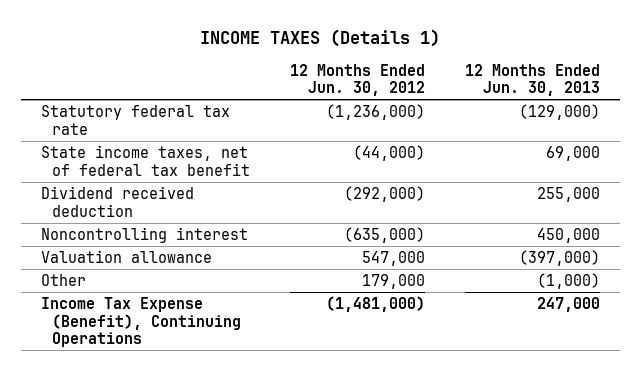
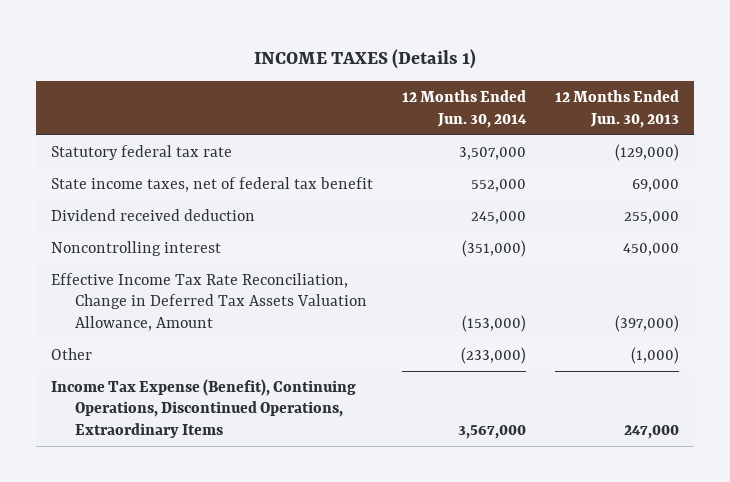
- | 12 Months Ended Jun. 30, 2012 | 12 Months Ended Jun. 30, 2013
+ | 12 Months Ended Jun. 30, 2014 | 12 Months Ended Jun. 30, 2013
- Valuation allowance | 547,000 | (397,000)
+ Effective Income Tax Rate Reconciliation, Change in Deferred Tax Assets Valuation Allowance, Amount | (153,000) | (397,000)
- Income Tax Expense (Benefit), Continuing Operations | (1,481,000) | 247,000
+ Income Tax Expense (Benefit), Continuing Operations, Discontinued Operations, Extraordinary Items | 3,567,000 | 247,000

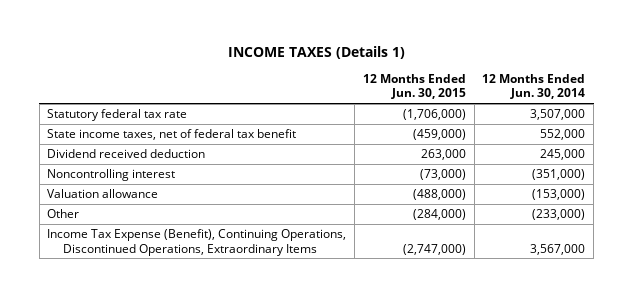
- | 12 Months Ended Jun. 30, 2014 | 12 Months Ended Jun. 30, 2013
+ | 12 Months Ended Jun. 30, 2015 | 12 Months Ended Jun. 30, 2014
- Effective Income Tax Rate Reconciliation, Change in Deferred Tax Assets Valuation Allowance, Amount | (153,000) | (397,000)
+ Valuation allowance | (488,000) | (153,000)

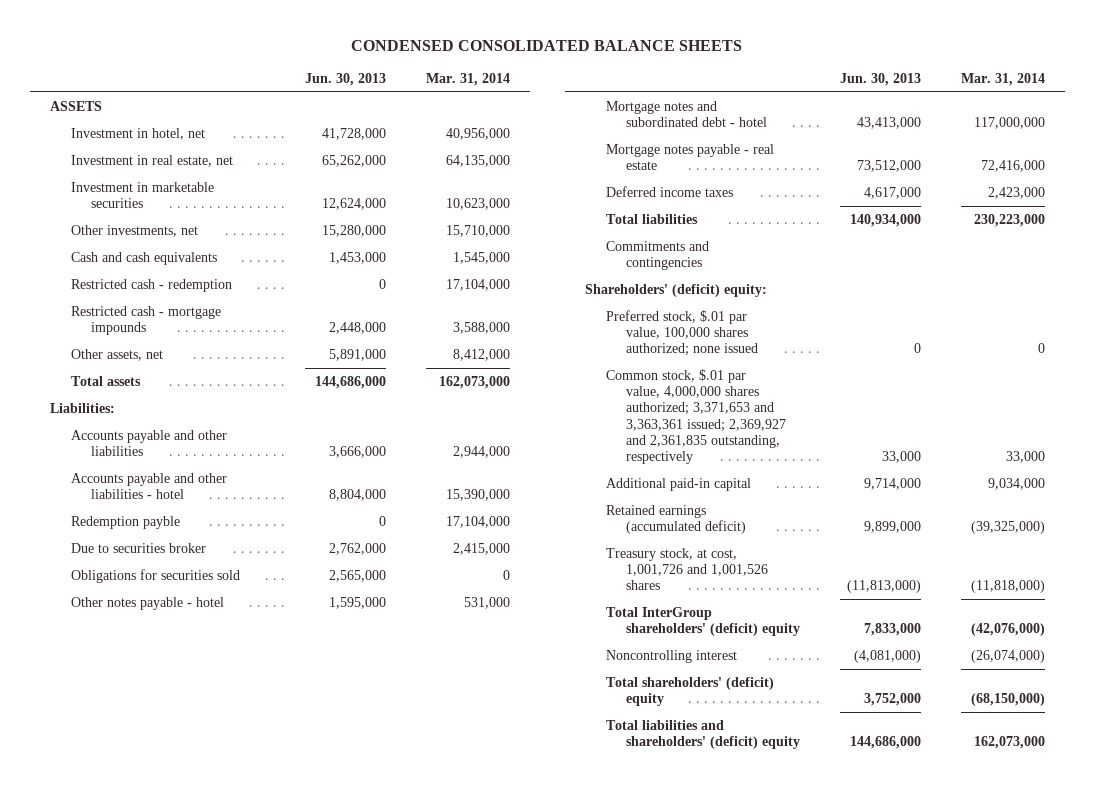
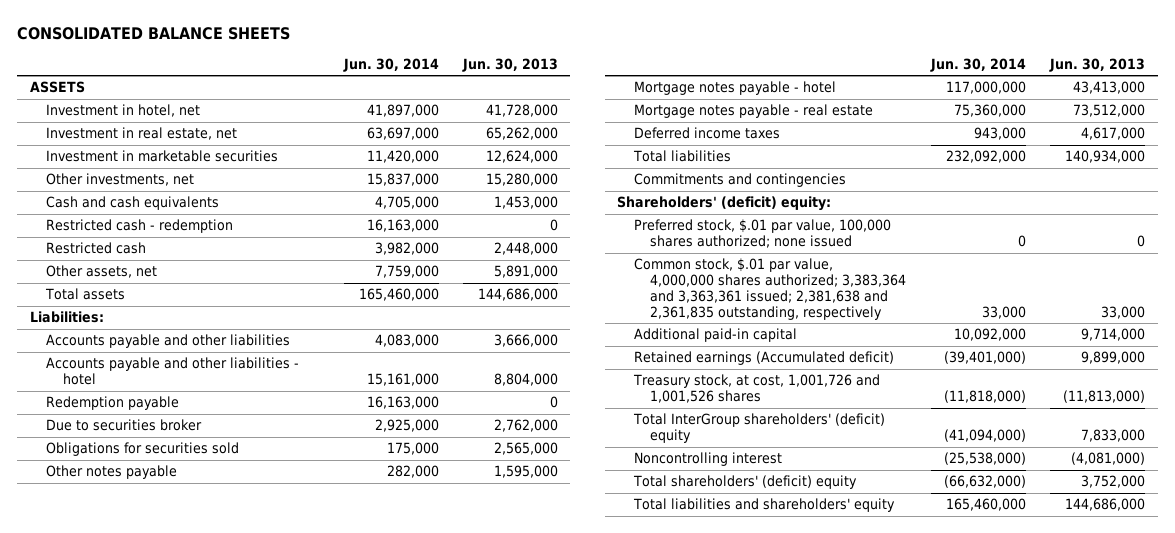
- CONDENSED CONSOLIDATED BALANCE SHEETS
+ CONSOLIDATED BALANCE SHEETS
- | Jun. 30, 2013 | Mar. 31, 2014
+ | Jun. 30, 2014 | Jun. 30, 2013
- Restricted cash - mortgage impounds | 2,448,000 | 3,588,000
+ Restricted cash | 3,982,000 | 2,448,000
- Redemption payble | 0 | 17,104,000
+ Redemption payable | 16,163,000 | 0
- Other notes payable - hotel | 1,595,000 | 531,000
- Mortgage notes and subordinated debt - hotel | 43,413,000 | 117,000,000
+ Other notes payable | 282,000 | 1,595,000
+ Mortgage notes payable - hotel | 117,000,000 | 43,413,000
- Common stock, $.01 par value, 4,000,000 shares authorized; 3,371,653 and 3,363,361 issued; 2,369,927 and 2,361,835 outstanding, respectively | 33,000 | 33,000
+ Common stock, $.01 par value, 4,000,000 shares authorized; 3,383,364 and 3,363,361 issued; 2,381,638 and 2,361,835 outstanding, respectively | 33,000 | 33,000
- Retained earnings (accumulated deficit) | 9,899,000 | (39,325,000)
+ Retained earnings (Accumulated deficit) | (39,401,000) | 9,899,000
- Total liabilities and shareholders' (deficit) equity | 144,686,000 | 162,073,000
+ Total liabilities and shareholders' equity | 165,460,000 | 144,686,000

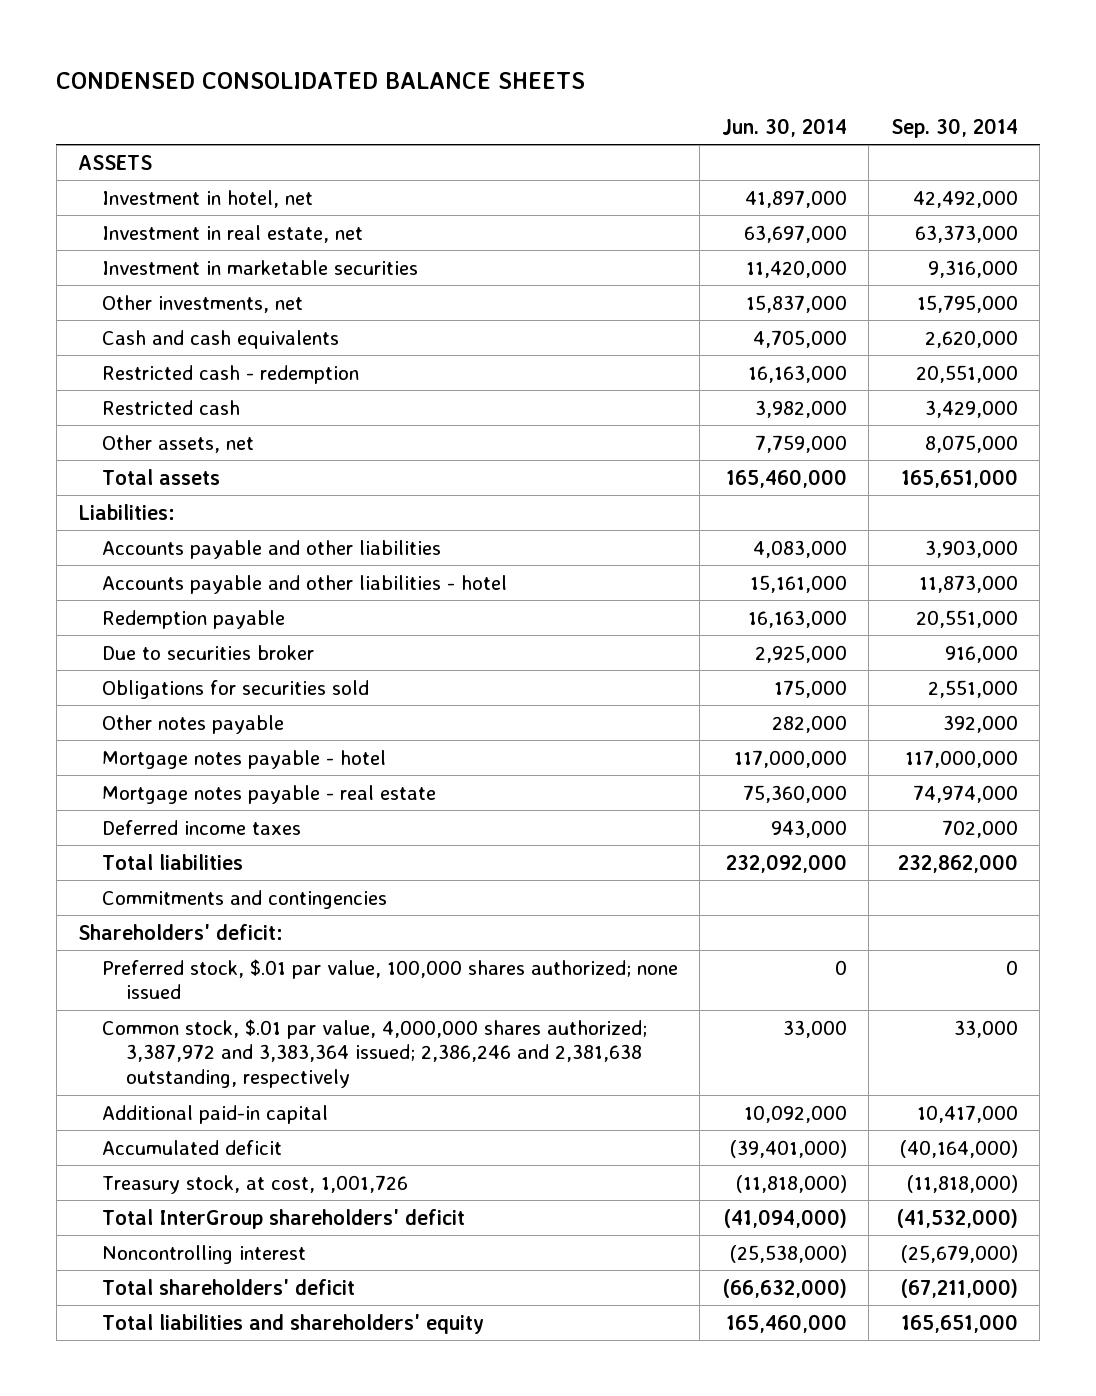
- CONSOLIDATED BALANCE SHEETS
+ CONDENSED CONSOLIDATED BALANCE SHEETS
- | Jun. 30, 2014 | Jun. 30, 2013
+ | Jun. 30, 2014 | Sep. 30, 2014
- Shareholders' (deficit) equity:
+ Shareholders' deficit:
- Common stock, $.01 par value, 4,000,000 shares authorized; 3,383,364 and 3,363,361 issued; 2,381,638 and 2,361,835 outstanding, respectively | 33,000 | 33,000
+ Common stock, $.01 par value, 4,000,000 shares authorized; 3,387,972 and 3,383,364 issued; 2,386,246 and 2,381,638 outstanding, respectively | 33,000 | 33,000
- Retained earnings (Accumulated deficit) | (39,401,000) | 9,899,000
- Treasury stock, at cost, 1,001,726 and 1,001,526 shares | (11,818,000) | (11,813,000)
- Total InterGroup shareholders' (deficit) equity | (41,094,000) | 7,833,000
+ Accumulated deficit | (39,401,000) | (40,164,000)
+ Treasury stock, at cost, 1,001,726 | (11,818,000) | (11,818,000)
+ Total InterGroup shareholders' deficit | (41,094,000) | (41,532,000)
- Total shareholders' (deficit) equity | (66,632,000) | 3,752,000
+ Total shareholders' deficit | (66,632,000) | (67,211,000)

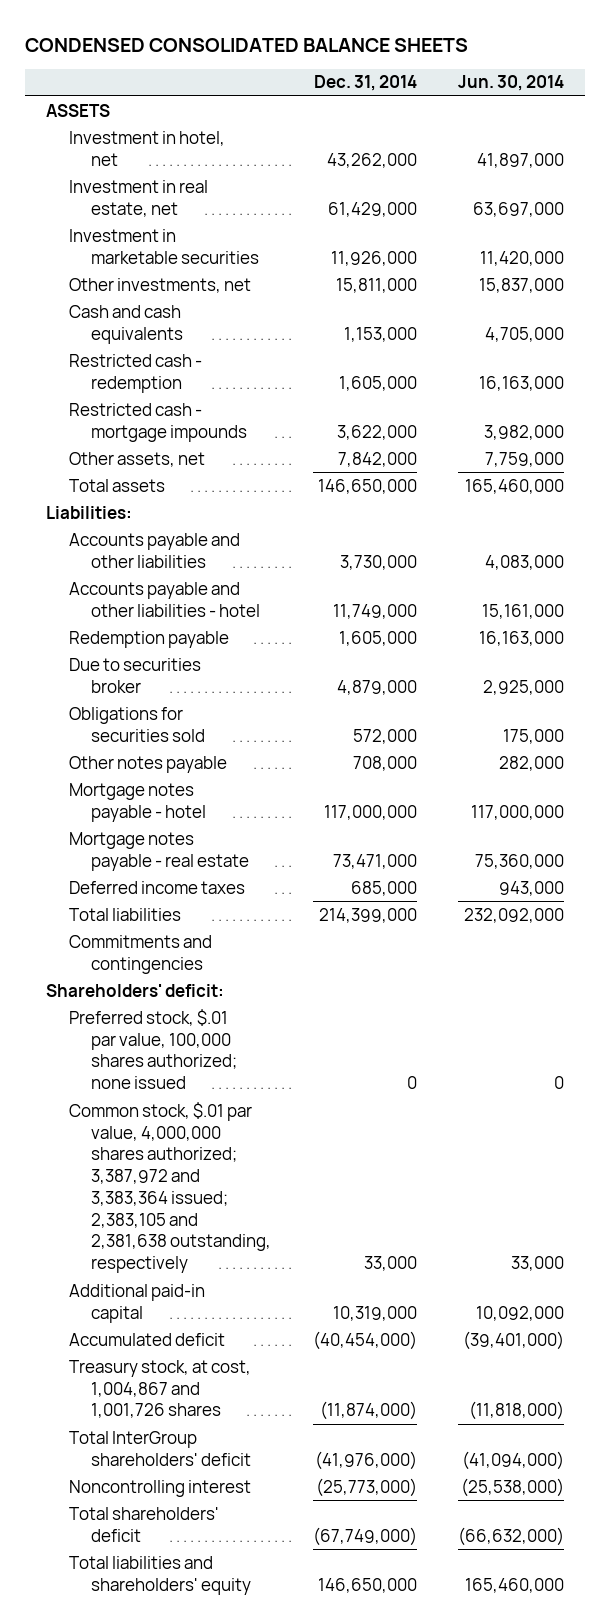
- | Jun. 30, 2014 | Sep. 30, 2014
+ | Dec. 31, 2014 | Jun. 30, 2014
- Restricted cash | 3,982,000 | 3,429,000
+ Restricted cash - mortgage impounds | 3,622,000 | 3,982,000
- Common stock, $.01 par value, 4,000,000 shares authorized; 3,387,972 and 3,383,364 issued; 2,386,246 and 2,381,638 outstanding, respectively | 33,000 | 33,000
+ Common stock, $.01 par value, 4,000,000 shares authorized; 3,387,972 and 3,383,364 issued; 2,383,105 and 2,381,638 outstanding, respectively | 33,000 | 33,000
- Treasury stock, at cost, 1,001,726 | (11,818,000) | (11,818,000)
+ Treasury stock, at cost, 1,004,867 and 1,001,726 shares | (11,874,000) | (11,818,000)

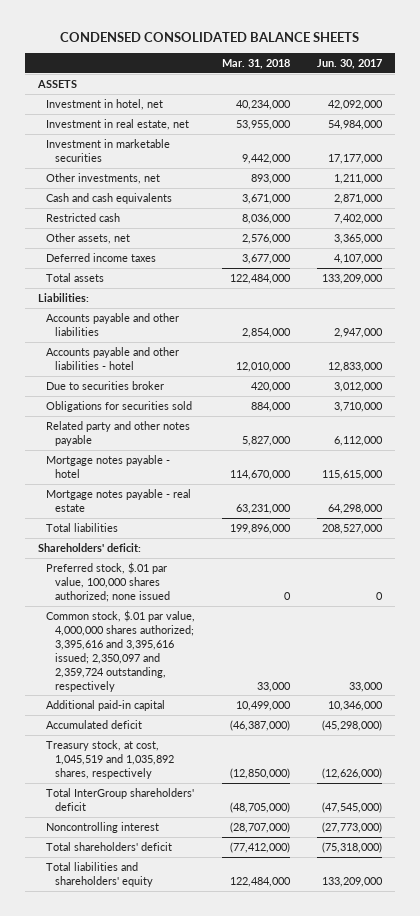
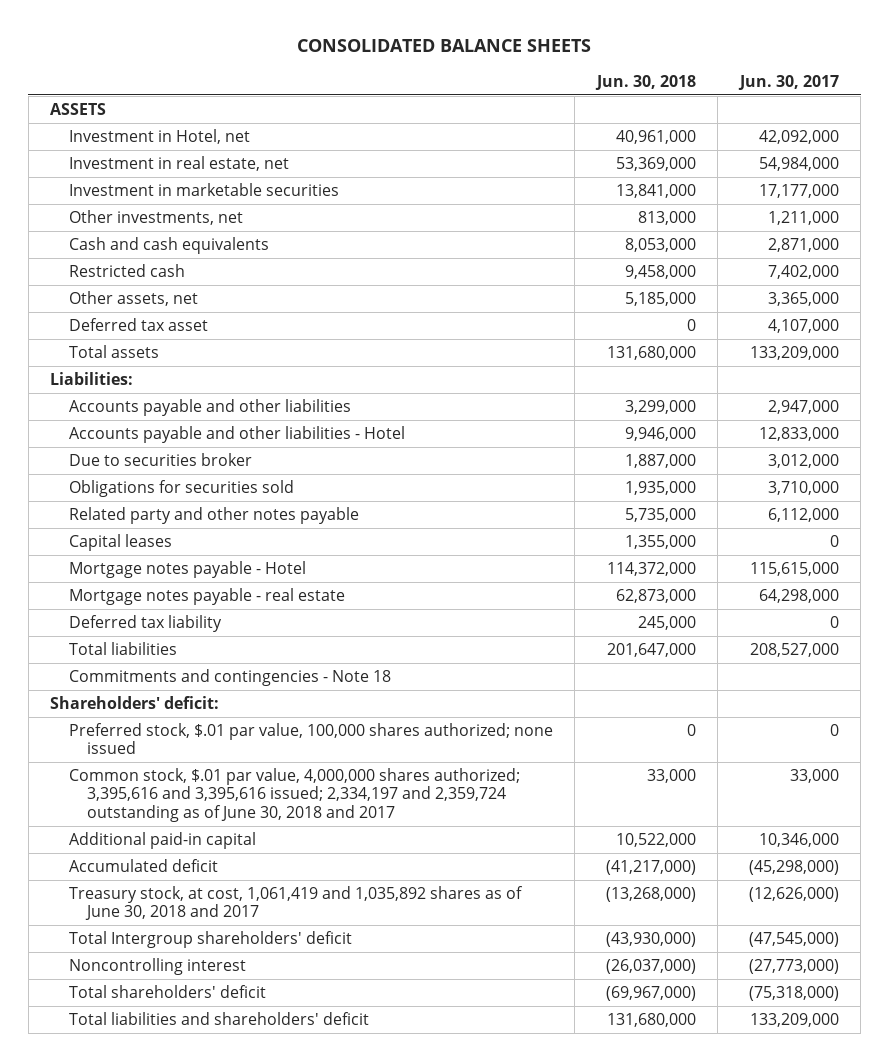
- CONDENSED CONSOLIDATED BALANCE SHEETS
+ CONSOLIDATED BALANCE SHEETS
- | Mar. 31, 2018 | Jun. 30, 2017
+ | Jun. 30, 2018 | Jun. 30, 2017
- Investment in hotel, net | 40,234,000 | 42,092,000
+ Investment in Hotel, net | 40,961,000 | 42,092,000
- Deferred income taxes | 3,677,000 | 4,107,000
+ Deferred tax asset | 0 | 4,107,000
- Accounts payable and other liabilities - hotel | 12,010,000 | 12,833,000
+ Accounts payable and other liabilities - Hotel | 9,946,000 | 12,833,000
- Mortgage notes payable - hotel | 114,670,000 | 115,615,000
+ Capital leases | 1,355,000 | 0
+ Mortgage notes payable - Hotel | 114,372,000 | 115,615,000
+ Deferred tax liability | 245,000 | 0
+ Commitments and contingencies - Note 18
- Common stock, $.01 par value, 4,000,000 shares authorized; 3,395,616 and 3,395,616 issued; 2,350,097 and 2,359,724 outstanding, respectively | 33,000 | 33,000
+ Common stock, $.01 par value, 4,000,000 shares authorized; 3,395,616 and 3,395,616 issued; 2,334,197 and 2,359,724 outstanding as of June 30, 2018 and 2017 | 33,000 | 33,000
- Treasury stock, at cost, 1,045,519 and 1,035,892 shares, respectively | (12,850,000) | (12,626,000)
- Total InterGroup shareholders' deficit | (48,705,000) | (47,545,000)
+ Treasury stock, at cost, 1,061,419 and 1,035,892 shares as of June 30, 2018 and 2017 | (13,268,000) | (12,626,000)
+ Total Intergroup shareholders' deficit | (43,930,000) | (47,545,000)
- Total liabilities and shareholders' equity | 122,484,000 | 133,209,000
+ Total liabilities and shareholders' deficit | 131,680,000 | 133,209,000

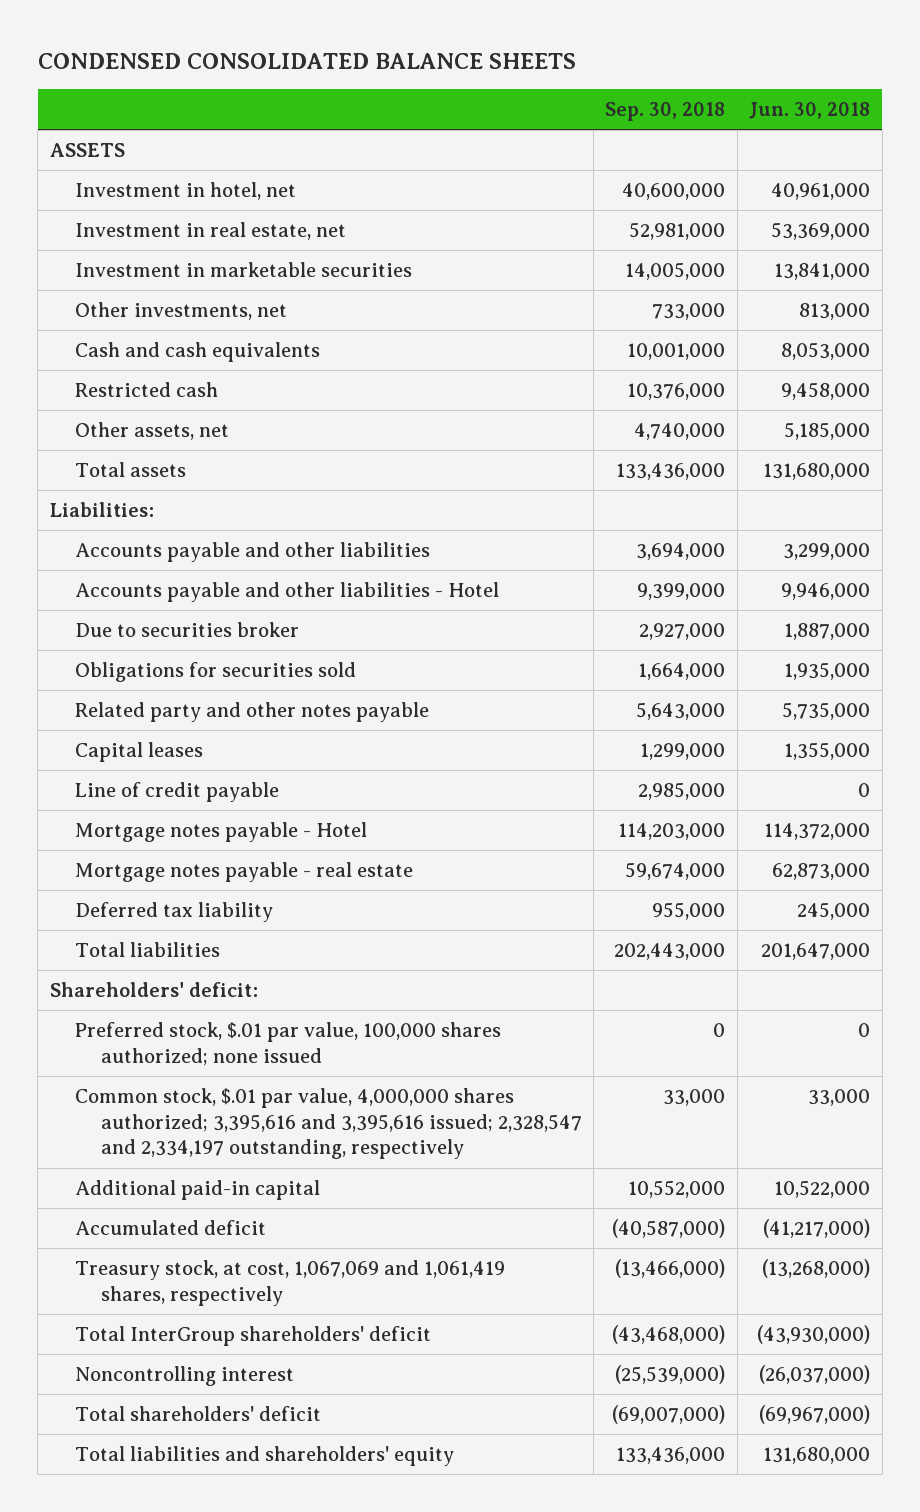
- CONSOLIDATED BALANCE SHEETS
+ CONDENSED CONSOLIDATED BALANCE SHEETS
- | Jun. 30, 2018 | Jun. 30, 2017
+ | Sep. 30, 2018 | Jun. 30, 2018
- Investment in Hotel, net | 40,961,000 | 42,092,000
+ Investment in hotel, net | 40,600,000 | 40,961,000
- Deferred tax asset | 0 | 4,107,000
+ Line of credit payable | 2,985,000 | 0
- Commitments and contingencies - Note 18
- Common stock, $.01 par value, 4,000,000 shares authorized; 3,395,616 and 3,395,616 issued; 2,334,197 and 2,359,724 outstanding as of June 30, 2018 and 2017 | 33,000 | 33,000
+ Common stock, $.01 par value, 4,000,000 shares authorized; 3,395,616 and 3,395,616 issued; 2,328,547 and 2,334,197 outstanding, respectively | 33,000 | 33,000
- Treasury stock, at cost, 1,061,419 and 1,035,892 shares as of June 30, 2018 and 2017 | (13,268,000) | (12,626,000)
- Total Intergroup shareholders' deficit | (43,930,000) | (47,545,000)
+ Treasury stock, at cost, 1,067,069 and 1,061,419 shares, respectively | (13,466,000) | (13,268,000)
+ Total InterGroup shareholders' deficit | (43,468,000) | (43,930,000)
- Total liabilities and shareholders' deficit | 131,680,000 | 133,209,000
+ Total liabilities and shareholders' equity | 133,436,000 | 131,680,000

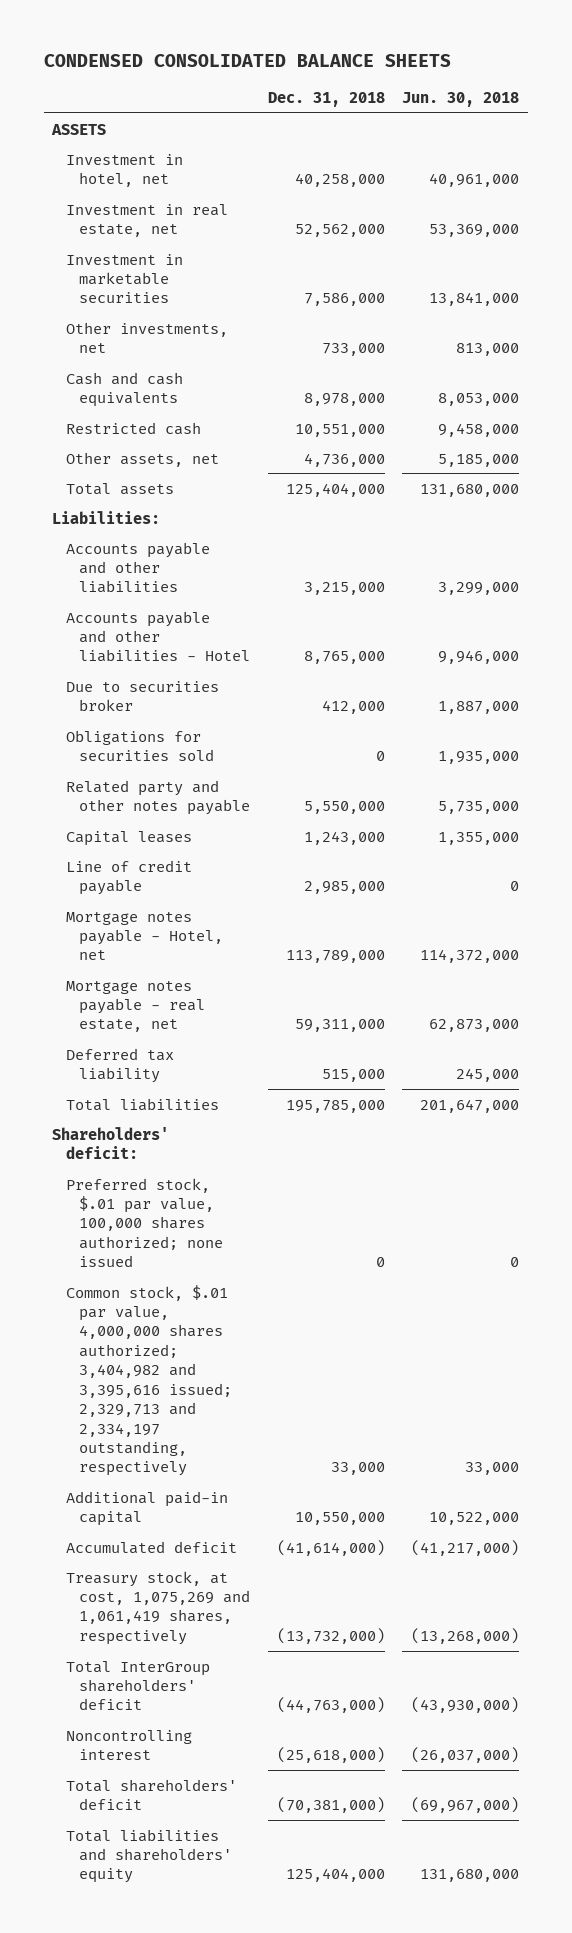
- | Sep. 30, 2018 | Jun. 30, 2018
+ | Dec. 31, 2018 | Jun. 30, 2018
- Mortgage notes payable - Hotel | 114,203,000 | 114,372,000
- Mortgage notes payable - real estate | 59,674,000 | 62,873,000
+ Mortgage notes payable - Hotel, net | 113,789,000 | 114,372,000
+ Mortgage notes payable - real estate, net | 59,311,000 | 62,873,000
- Common stock, $.01 par value, 4,000,000 shares authorized; 3,395,616 and 3,395,616 issued; 2,328,547 and 2,334,197 outstanding, respectively | 33,000 | 33,000
+ Common stock, $.01 par value, 4,000,000 shares authorized; 3,404,982 and 3,395,616 issued; 2,329,713 and 2,334,197 outstanding, respectively | 33,000 | 33,000
- Treasury stock, at cost, 1,067,069 and 1,061,419 shares, respectively | (13,466,000) | (13,268,000)
+ Treasury stock, at cost, 1,075,269 and 1,061,419 shares, respectively | (13,732,000) | (13,268,000)

